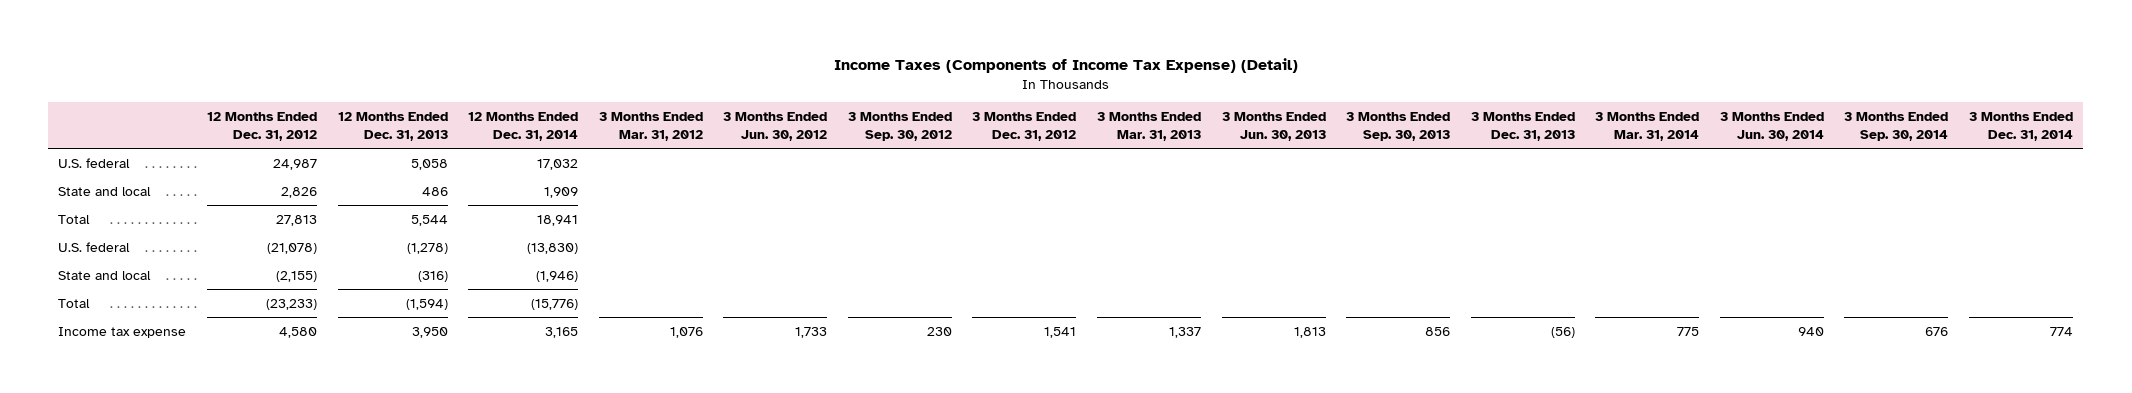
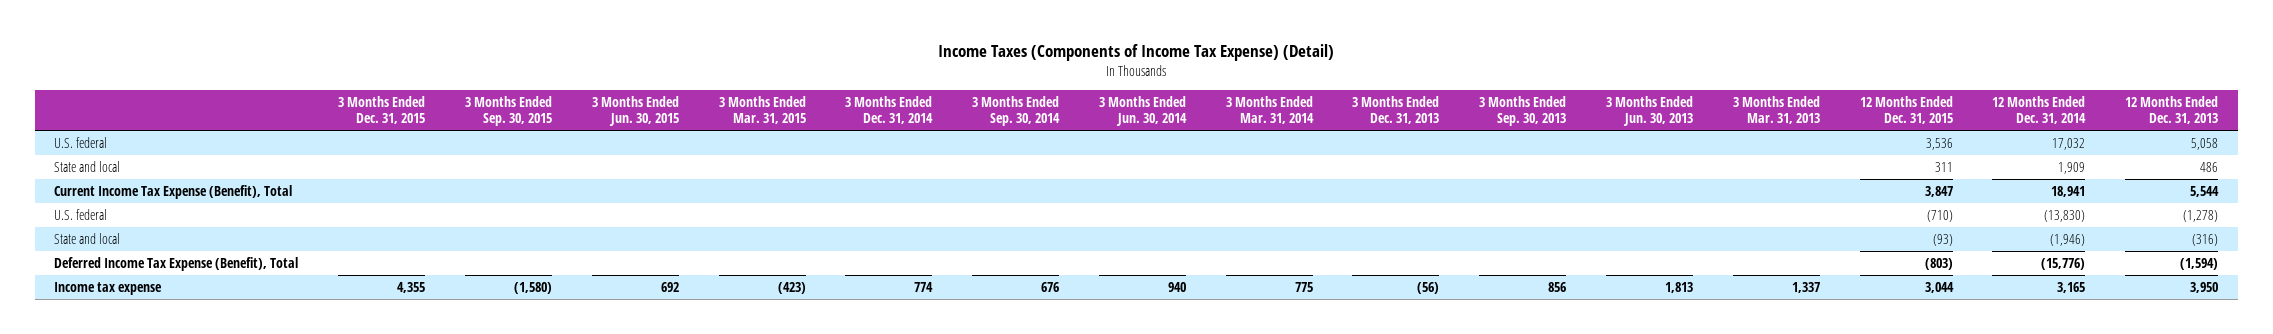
- | 12 Months Ended Dec. 31, 2012 | 12 Months Ended Dec. 31, 2013 | 12 Months Ended Dec. 31, 2014 | 3 Months Ended Mar. 31, 2012 | 3 Months Ended Jun. 30, 2012 | 3 Months Ended Sep. 30, 2012 | 3 Months Ended Dec. 31, 2012 | 3 Months Ended Mar. 31, 2013 | 3 Months Ended Jun. 30, 2013 | 3 Months Ended Sep. 30, 2013 | 3 Months Ended Dec. 31, 2013 | 3 Months Ended Mar. 31, 2014 | 3 Months Ended Jun. 30, 2014 | 3 Months Ended Sep. 30, 2014 | 3 Months Ended Dec. 31, 2014
+ | 3 Months Ended Dec. 31, 2015 | 3 Months Ended Sep. 30, 2015 | 3 Months Ended Jun. 30, 2015 | 3 Months Ended Mar. 31, 2015 | 3 Months Ended Dec. 31, 2014 | 3 Months Ended Sep. 30, 2014 | 3 Months Ended Jun. 30, 2014 | 3 Months Ended Mar. 31, 2014 | 3 Months Ended Dec. 31, 2013 | 3 Months Ended Sep. 30, 2013 | 3 Months Ended Jun. 30, 2013 | 3 Months Ended Mar. 31, 2013 | 12 Months Ended Dec. 31, 2015 | 12 Months Ended Dec. 31, 2014 | 12 Months Ended Dec. 31, 2013
- Total | 27,813 | 5,544 | 18,941 | | | | | | | | | | | |
+ Current Income Tax Expense (Benefit), Total | | | | | | | | | | | | | 3,847 | 18,941 | 5,544
- Total | (23,233) | (1,594) | (15,776) | | | | | | | | | | | |
+ Deferred Income Tax Expense (Benefit), Total | | | | | | | | | | | | | (803) | (15,776) | (1,594)

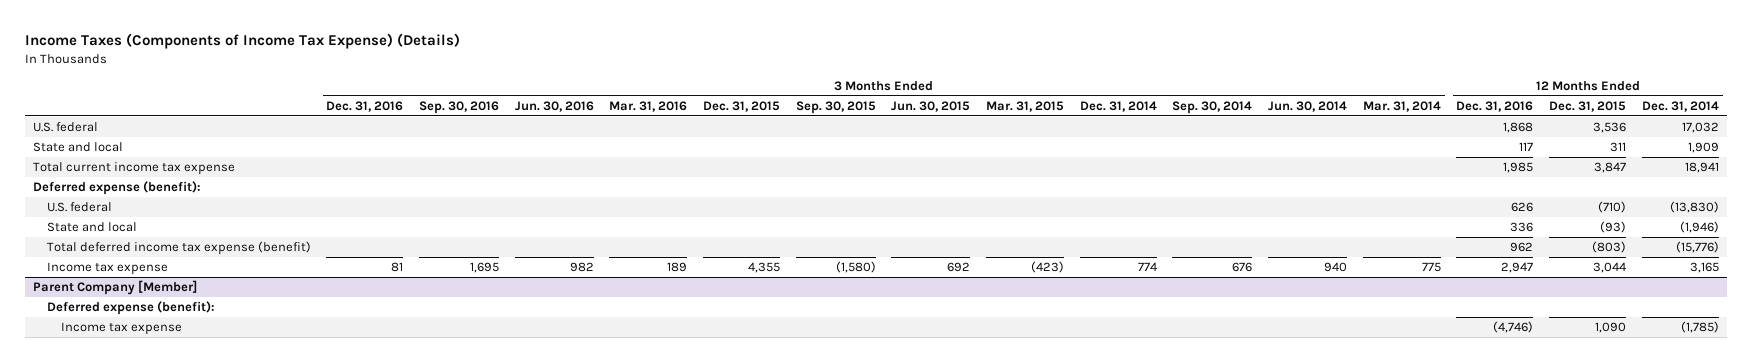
- Income Taxes (Components of Income Tax Expense) (Detail)
+ Income Taxes (Components of Income Tax Expense) (Details)
- | 3 Months Ended Dec. 31, 2015 | 3 Months Ended Sep. 30, 2015 | 3 Months Ended Jun. 30, 2015 | 3 Months Ended Mar. 31, 2015 | 3 Months Ended Dec. 31, 2014 | 3 Months Ended Sep. 30, 2014 | 3 Months Ended Jun. 30, 2014 | 3 Months Ended Mar. 31, 2014 | 3 Months Ended Dec. 31, 2013 | 3 Months Ended Sep. 30, 2013 | 3 Months Ended Jun. 30, 2013 | 3 Months Ended Mar. 31, 2013 | 12 Months Ended Dec. 31, 2015 | 12 Months Ended Dec. 31, 2014 | 12 Months Ended Dec. 31, 2013
+ | 3 Months Ended Dec. 31, 2016 | 3 Months Ended Sep. 30, 2016 | 3 Months Ended Jun. 30, 2016 | 3 Months Ended Mar. 31, 2016 | 3 Months Ended Dec. 31, 2015 | 3 Months Ended Sep. 30, 2015 | 3 Months Ended Jun. 30, 2015 | 3 Months Ended Mar. 31, 2015 | 3 Months Ended Dec. 31, 2014 | 3 Months Ended Sep. 30, 2014 | 3 Months Ended Jun. 30, 2014 | 3 Months Ended Mar. 31, 2014 | 12 Months Ended Dec. 31, 2016 | 12 Months Ended Dec. 31, 2015 | 12 Months Ended Dec. 31, 2014
- Current Income Tax Expense (Benefit), Total | | | | | | | | | | | | | 3,847 | 18,941 | 5,544
+ Total current income tax expense | | | | | | | | | | | | | 1,985 | 3,847 | 18,941
+ Deferred expense (benefit):
- Deferred Income Tax Expense (Benefit), Total | | | | | | | | | | | | | (803) | (15,776) | (1,594)
+ Total deferred income tax expense (benefit) | | | | | | | | | | | | | 962 | (803) | (15,776)
+ Parent Company [Member]
+ Deferred expense (benefit):
+ Income tax expense | | | | | | | | | | | | | (4,746) | 1,090 | (1,785)

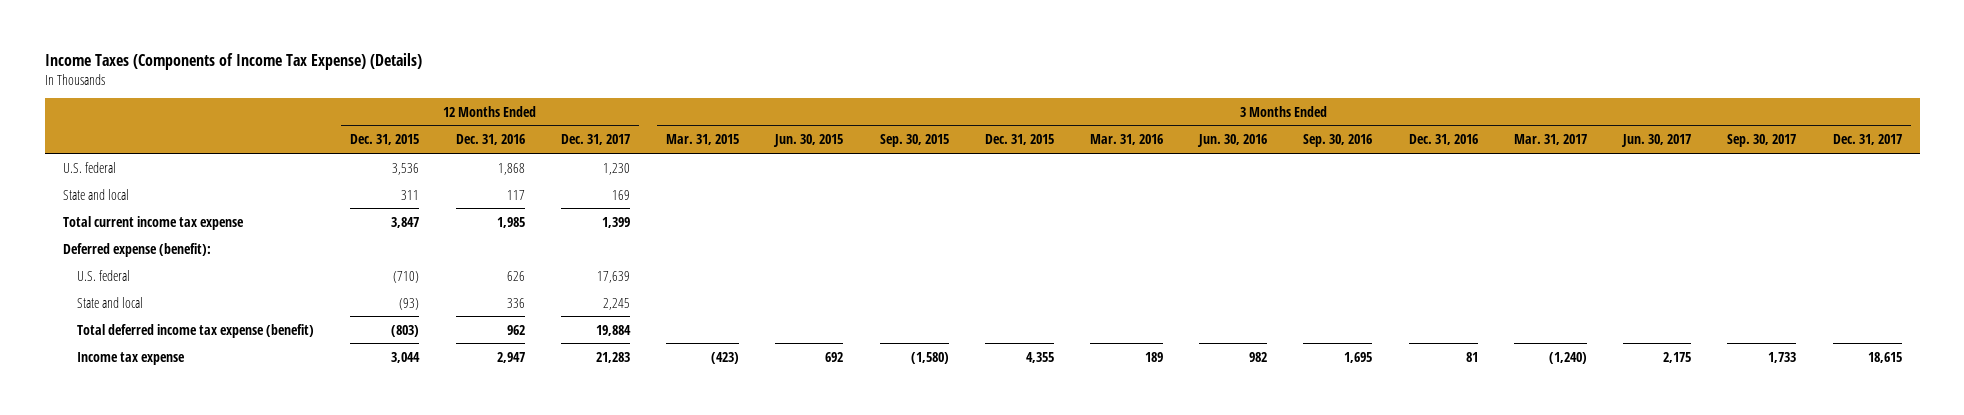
- | 3 Months Ended Dec. 31, 2016 | 3 Months Ended Sep. 30, 2016 | 3 Months Ended Jun. 30, 2016 | 3 Months Ended Mar. 31, 2016 | 3 Months Ended Dec. 31, 2015 | 3 Months Ended Sep. 30, 2015 | 3 Months Ended Jun. 30, 2015 | 3 Months Ended Mar. 31, 2015 | 3 Months Ended Dec. 31, 2014 | 3 Months Ended Sep. 30, 2014 | 3 Months Ended Jun. 30, 2014 | 3 Months Ended Mar. 31, 2014 | 12 Months Ended Dec. 31, 2016 | 12 Months Ended Dec. 31, 2015 | 12 Months Ended Dec. 31, 2014
+ | 12 Months Ended Dec. 31, 2015 | 12 Months Ended Dec. 31, 2016 | 12 Months Ended Dec. 31, 2017 | 3 Months Ended Mar. 31, 2015 | 3 Months Ended Jun. 30, 2015 | 3 Months Ended Sep. 30, 2015 | 3 Months Ended Dec. 31, 2015 | 3 Months Ended Mar. 31, 2016 | 3 Months Ended Jun. 30, 2016 | 3 Months Ended Sep. 30, 2016 | 3 Months Ended Dec. 31, 2016 | 3 Months Ended Mar. 31, 2017 | 3 Months Ended Jun. 30, 2017 | 3 Months Ended Sep. 30, 2017 | 3 Months Ended Dec. 31, 2017
- Parent Company [Member]
- Deferred expense (benefit):
- Income tax expense | | | | | | | | | | | | | (4,746) | 1,090 | (1,785)

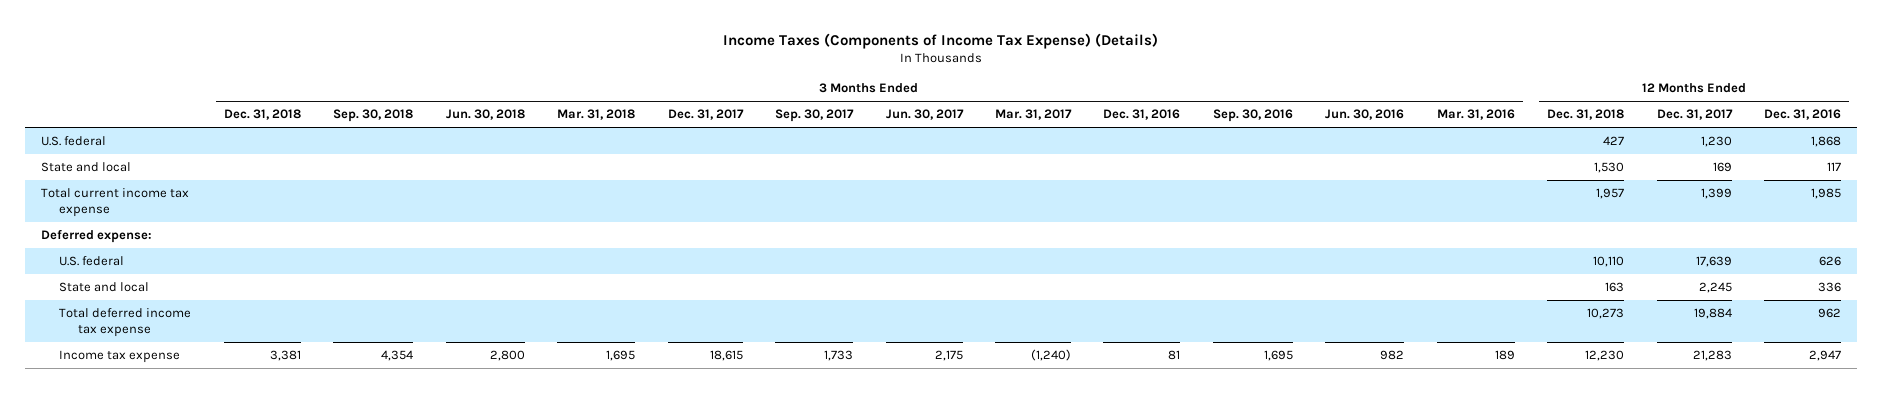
- | 12 Months Ended Dec. 31, 2015 | 12 Months Ended Dec. 31, 2016 | 12 Months Ended Dec. 31, 2017 | 3 Months Ended Mar. 31, 2015 | 3 Months Ended Jun. 30, 2015 | 3 Months Ended Sep. 30, 2015 | 3 Months Ended Dec. 31, 2015 | 3 Months Ended Mar. 31, 2016 | 3 Months Ended Jun. 30, 2016 | 3 Months Ended Sep. 30, 2016 | 3 Months Ended Dec. 31, 2016 | 3 Months Ended Mar. 31, 2017 | 3 Months Ended Jun. 30, 2017 | 3 Months Ended Sep. 30, 2017 | 3 Months Ended Dec. 31, 2017
+ | 3 Months Ended Dec. 31, 2018 | 3 Months Ended Sep. 30, 2018 | 3 Months Ended Jun. 30, 2018 | 3 Months Ended Mar. 31, 2018 | 3 Months Ended Dec. 31, 2017 | 3 Months Ended Sep. 30, 2017 | 3 Months Ended Jun. 30, 2017 | 3 Months Ended Mar. 31, 2017 | 3 Months Ended Dec. 31, 2016 | 3 Months Ended Sep. 30, 2016 | 3 Months Ended Jun. 30, 2016 | 3 Months Ended Mar. 31, 2016 | 12 Months Ended Dec. 31, 2018 | 12 Months Ended Dec. 31, 2017 | 12 Months Ended Dec. 31, 2016
- Deferred expense (benefit):
+ Deferred expense:
- Total deferred income tax expense (benefit) | (803) | 962 | 19,884 | | | | | | | | | | | |
+ Total deferred income tax expense | | | | | | | | | | | | | 10,273 | 19,884 | 962

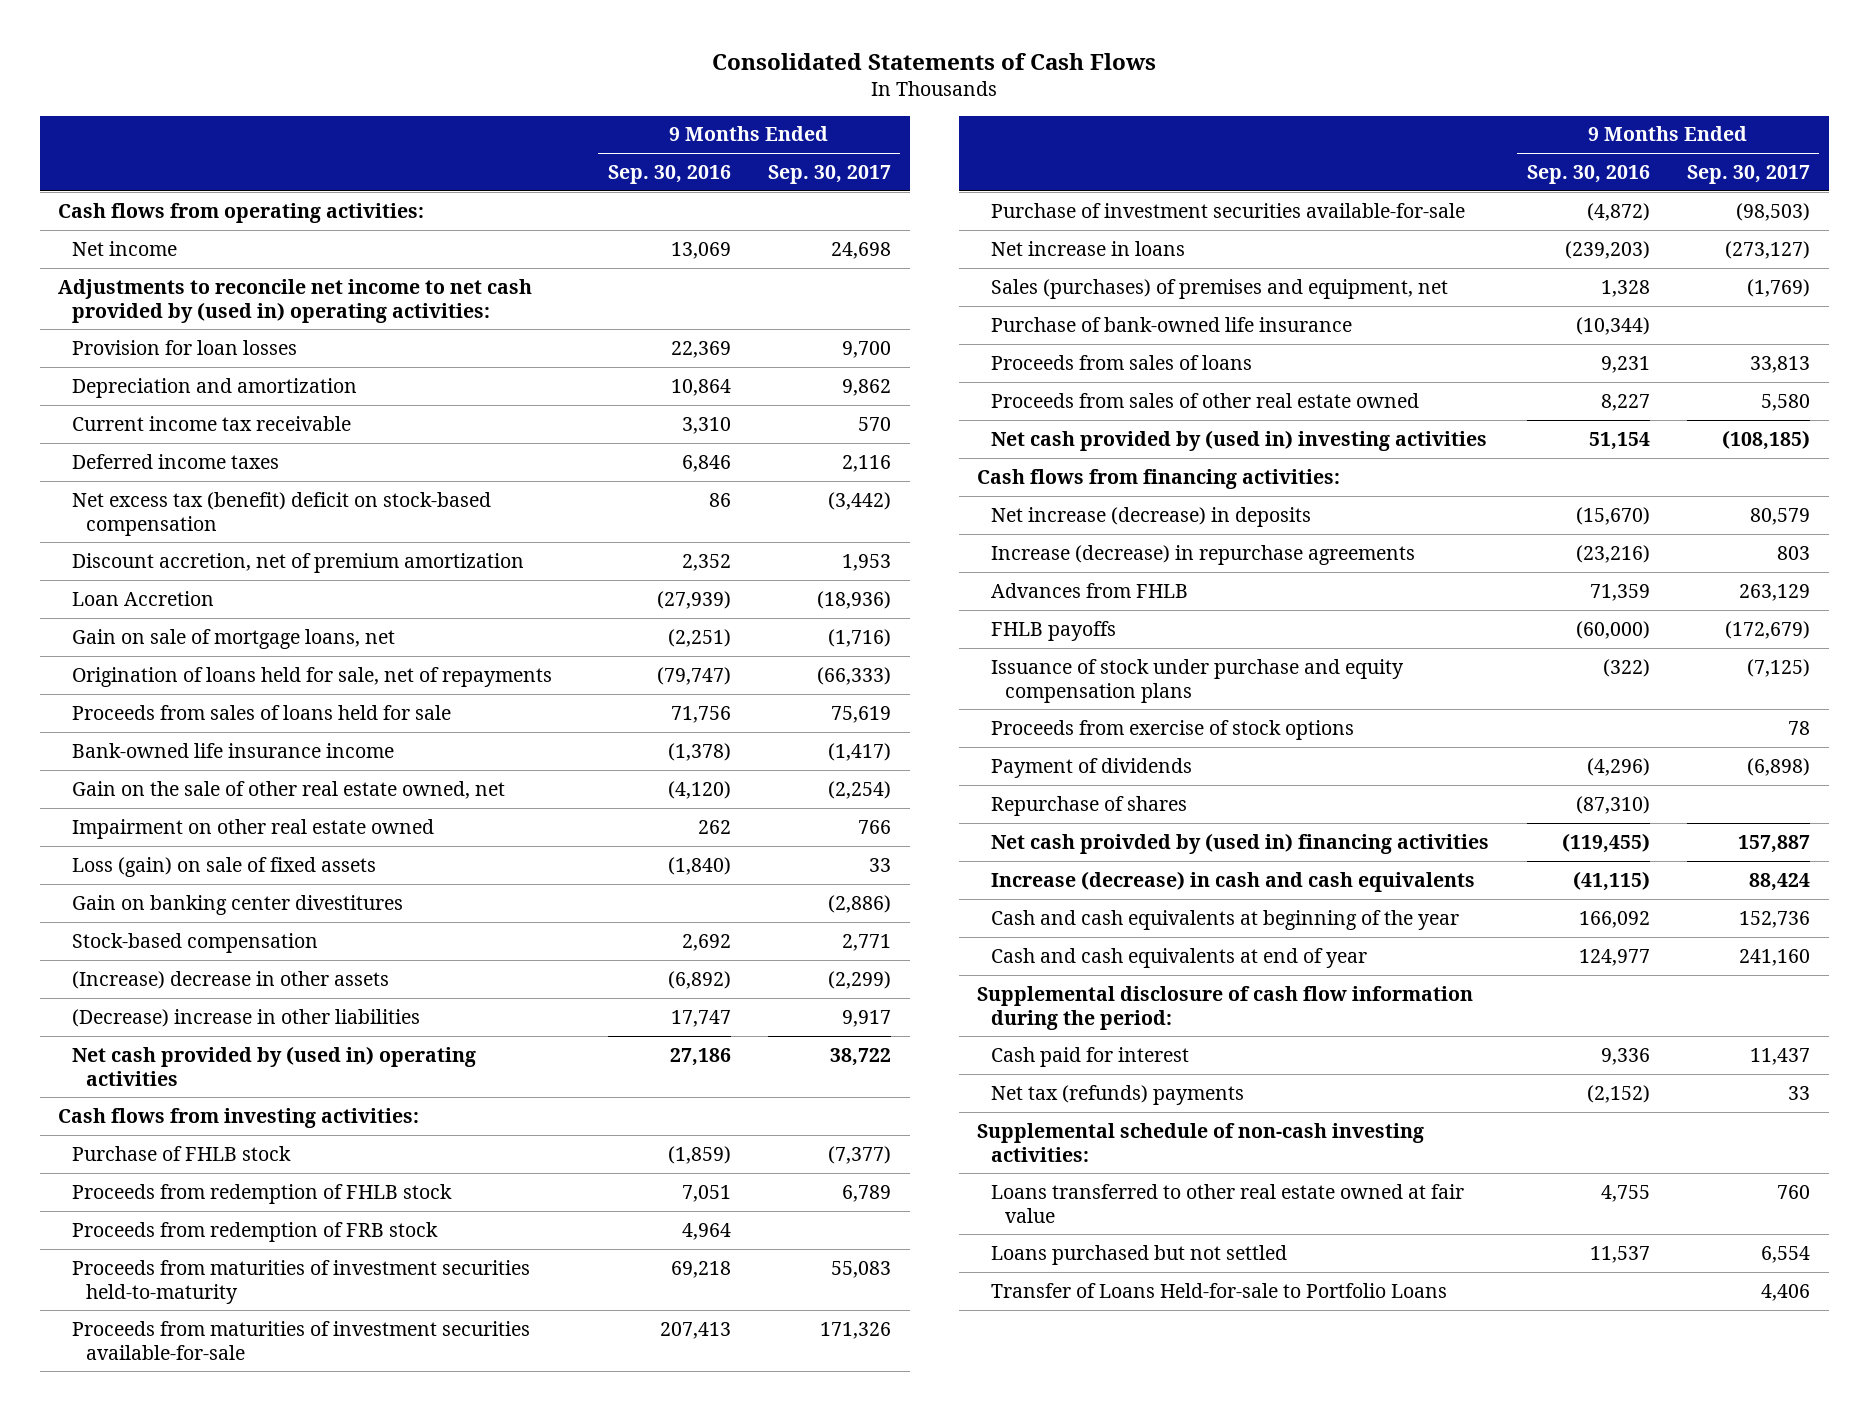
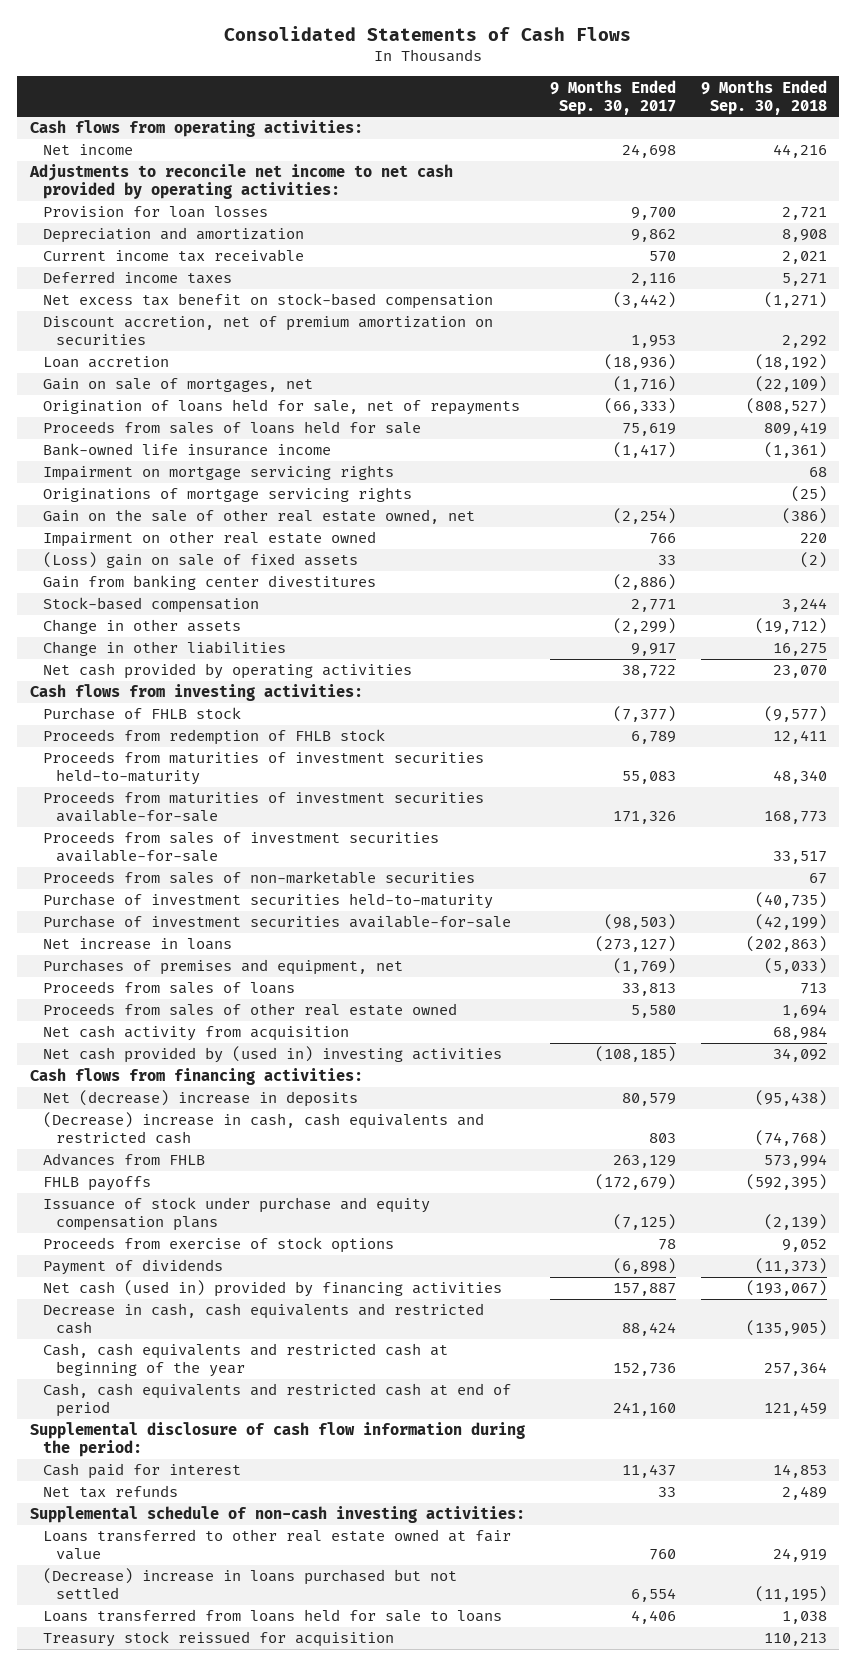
- | 9 Months Ended Sep. 30, 2016 | 9 Months Ended Sep. 30, 2017
+ | 9 Months Ended Sep. 30, 2017 | 9 Months Ended Sep. 30, 2018
- Adjustments to reconcile net income to net cash provided by (used in) operating activities:
+ Adjustments to reconcile net income to net cash provided by operating activities:
- Net excess tax (benefit) deficit on stock-based compensation | 86 | (3,442)
- Discount accretion, net of premium amortization | 2,352 | 1,953
- Loan Accretion | (27,939) | (18,936)
- Gain on sale of mortgage loans, net | (2,251) | (1,716)
+ Net excess tax benefit on stock-based compensation | (3,442) | (1,271)
+ Discount accretion, net of premium amortization on securities | 1,953 | 2,292
+ Loan accretion | (18,936) | (18,192)
+ Gain on sale of mortgages, net | (1,716) | (22,109)
+ Impairment on mortgage servicing rights | | 68
+ Originations of mortgage servicing rights | | (25)
- Loss (gain) on sale of fixed assets | (1,840) | 33
- Gain on banking center divestitures | | (2,886)
+ (Loss) gain on sale of fixed assets | 33 | (2)
+ Gain from banking center divestitures | (2,886) |
- (Increase) decrease in other assets | (6,892) | (2,299)
- (Decrease) increase in other liabilities | 17,747 | 9,917
- Net cash provided by (used in) operating activities | 27,186 | 38,722
+ Change in other assets | (2,299) | (19,712)
+ Change in other liabilities | 9,917 | 16,275
+ Net cash provided by operating activities | 38,722 | 23,070
- Proceeds from redemption of FRB stock | 4,964 |
+ Proceeds from sales of investment securities available-for-sale | | 33,517
+ Proceeds from sales of non-marketable securities | | 67
+ Purchase of investment securities held-to-maturity | | (40,735)
- Sales (purchases) of premises and equipment, net | 1,328 | (1,769)
- Purchase of bank-owned life insurance | (10,344) |
+ Purchases of premises and equipment, net | (1,769) | (5,033)
+ Net cash activity from acquisition | | 68,984
- Net increase (decrease) in deposits | (15,670) | 80,579
- Increase (decrease) in repurchase agreements | (23,216) | 803
+ Net (decrease) increase in deposits | 80,579 | (95,438)
+ (Decrease) increase in cash, cash equivalents and restricted cash | 803 | (74,768)
- Repurchase of shares | (87,310) |
- Net cash proivded by (used in) financing activities | (119,455) | 157,887
- Increase (decrease) in cash and cash equivalents | (41,115) | 88,424
- Cash and cash equivalents at beginning of the year | 166,092 | 152,736
- Cash and cash equivalents at end of year | 124,977 | 241,160
+ Net cash (used in) provided by financing activities | 157,887 | (193,067)
+ Decrease in cash, cash equivalents and restricted cash | 88,424 | (135,905)
+ Cash, cash equivalents and restricted cash at beginning of the year | 152,736 | 257,364
+ Cash, cash equivalents and restricted cash at end of period | 241,160 | 121,459
- Net tax (refunds) payments | (2,152) | 33
+ Net tax refunds | 33 | 2,489
- Loans purchased but not settled | 11,537 | 6,554
- Transfer of Loans Held-for-sale to Portfolio Loans | | 4,406
+ (Decrease) increase in loans purchased but not settled | 6,554 | (11,195)
+ Loans transferred from loans held for sale to loans | 4,406 | 1,038
+ Treasury stock reissued for acquisition | | 110,213

